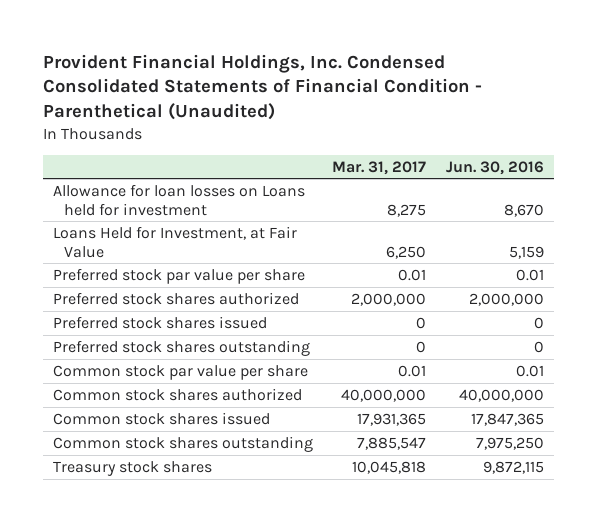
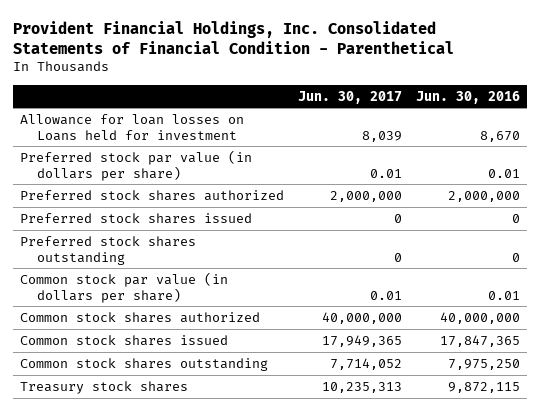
- Provident Financial Holdings, Inc. Condensed Consolidated Statements of Financial Condition - Parenthetical (Unaudited)
+ Provident Financial Holdings, Inc. Consolidated Statements of Financial Condition - Parenthetical
- | Mar. 31, 2017 | Jun. 30, 2016
+ | Jun. 30, 2017 | Jun. 30, 2016
- Loans Held for Investment, at Fair Value | 6,250 | 5,159
- Preferred stock par value per share | 0.01 | 0.01
+ Preferred stock par value (in dollars per share) | 0.01 | 0.01
- Common stock par value per share | 0.01 | 0.01
+ Common stock par value (in dollars per share) | 0.01 | 0.01

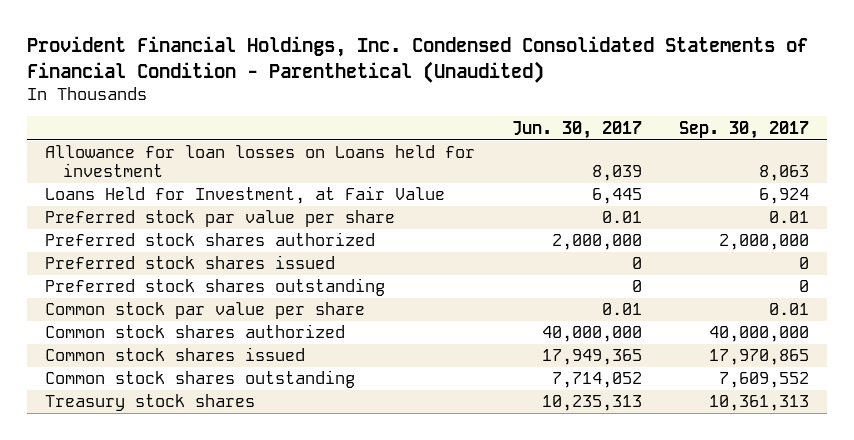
- Provident Financial Holdings, Inc. Consolidated Statements of Financial Condition - Parenthetical
+ Provident Financial Holdings, Inc. Condensed Consolidated Statements of Financial Condition - Parenthetical (Unaudited)
- | Jun. 30, 2017 | Jun. 30, 2016
+ | Jun. 30, 2017 | Sep. 30, 2017
- Preferred stock par value (in dollars per share) | 0.01 | 0.01
+ Loans Held for Investment, at Fair Value | 6,445 | 6,924
+ Preferred stock par value per share | 0.01 | 0.01
- Common stock par value (in dollars per share) | 0.01 | 0.01
+ Common stock par value per share | 0.01 | 0.01

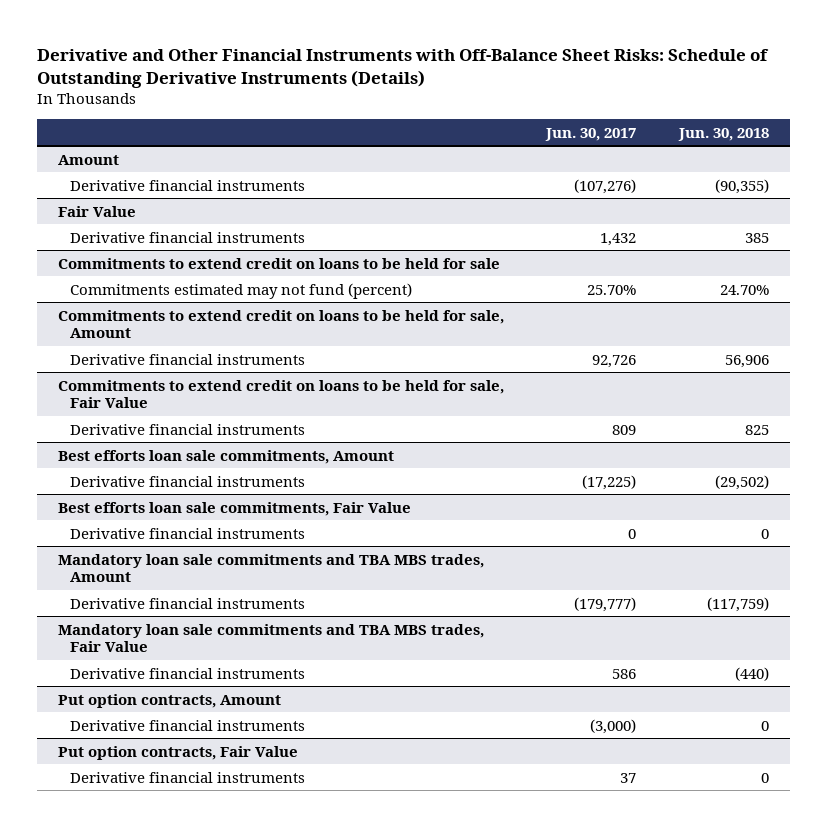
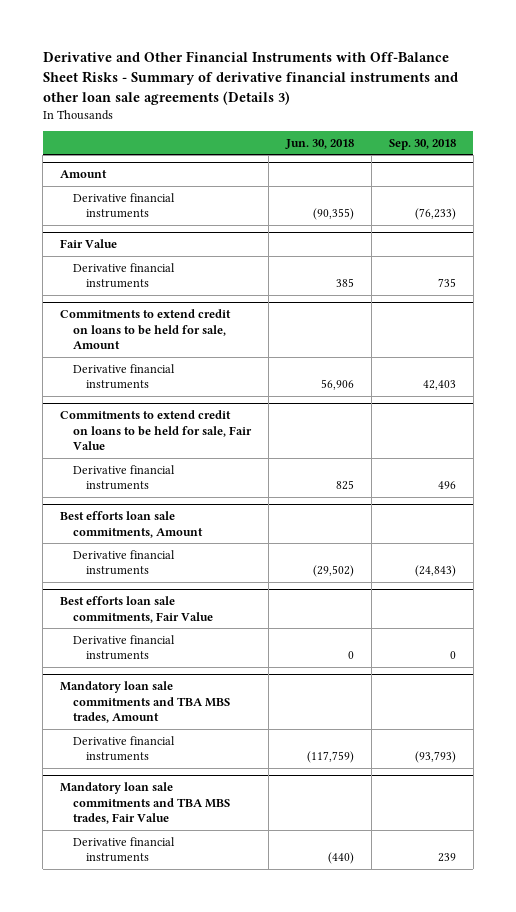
- Derivative and Other Financial Instruments with Off-Balance Sheet Risks: Schedule of Outstanding Derivative Instruments (Details)
+ Derivative and Other Financial Instruments with Off-Balance Sheet Risks - Summary of derivative financial instruments and other loan sale agreements (Details 3)
- | Jun. 30, 2017 | Jun. 30, 2018
+ | Jun. 30, 2018 | Sep. 30, 2018
- Commitments to extend credit on loans to be held for sale
- Commitments estimated may not fund (percent) | 25.70% | 24.70%
- Put option contracts, Amount
- Derivative financial instruments | (3,000) | 0
- Put option contracts, Fair Value
- Derivative financial instruments | 37 | 0

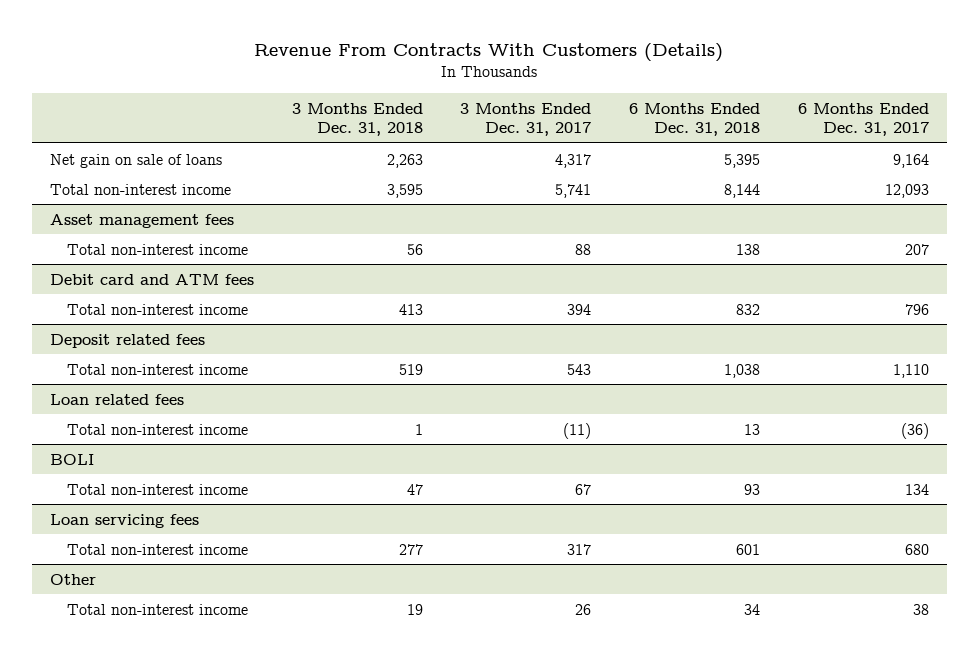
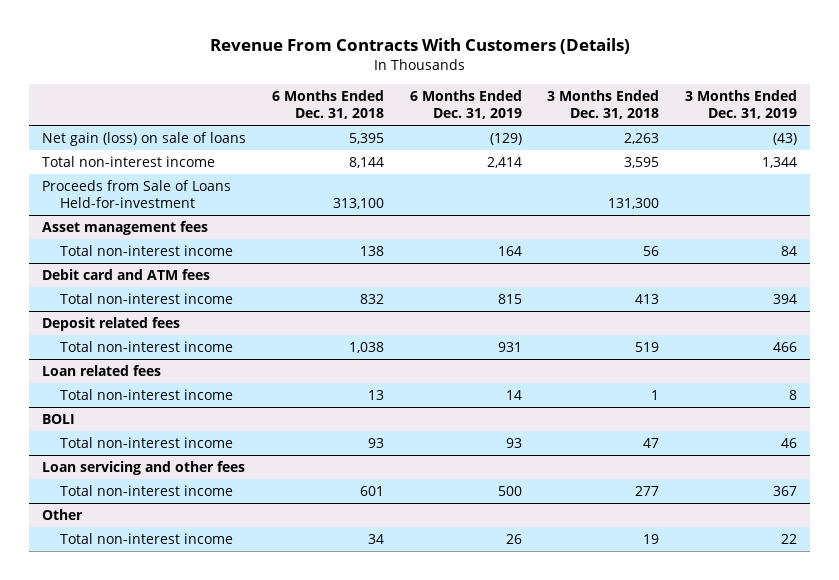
- | 3 Months Ended Dec. 31, 2018 | 3 Months Ended Dec. 31, 2017 | 6 Months Ended Dec. 31, 2018 | 6 Months Ended Dec. 31, 2017
+ | 6 Months Ended Dec. 31, 2018 | 6 Months Ended Dec. 31, 2019 | 3 Months Ended Dec. 31, 2018 | 3 Months Ended Dec. 31, 2019
- Net gain on sale of loans | 2,263 | 4,317 | 5,395 | 9,164
+ Net gain (loss) on sale of loans | 5,395 | (129) | 2,263 | (43)
+ Proceeds from Sale of Loans Held-for-investment | 313,100 | | 131,300 |
- Loan servicing fees
+ Loan servicing and other fees

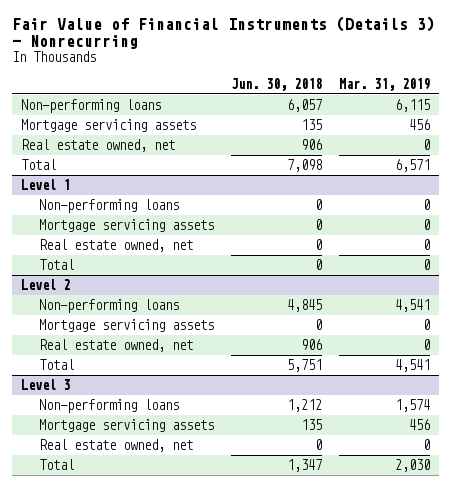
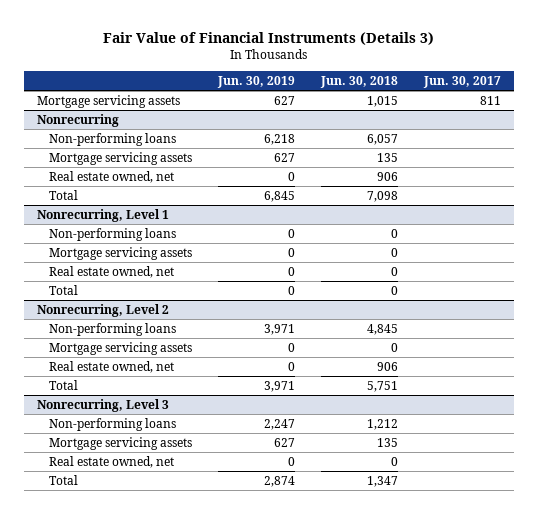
- Fair Value of Financial Instruments (Details 3) - Nonrecurring
+ Fair Value of Financial Instruments (Details 3)
- | Jun. 30, 2018 | Mar. 31, 2019
+ | Jun. 30, 2019 | Jun. 30, 2018 | Jun. 30, 2017
+ Mortgage servicing assets | 627 | 1,015 | 811
+ Nonrecurring
- Level 1
+ Nonrecurring, Level 1
- Level 2
+ Nonrecurring, Level 2
- Level 3
+ Nonrecurring, Level 3

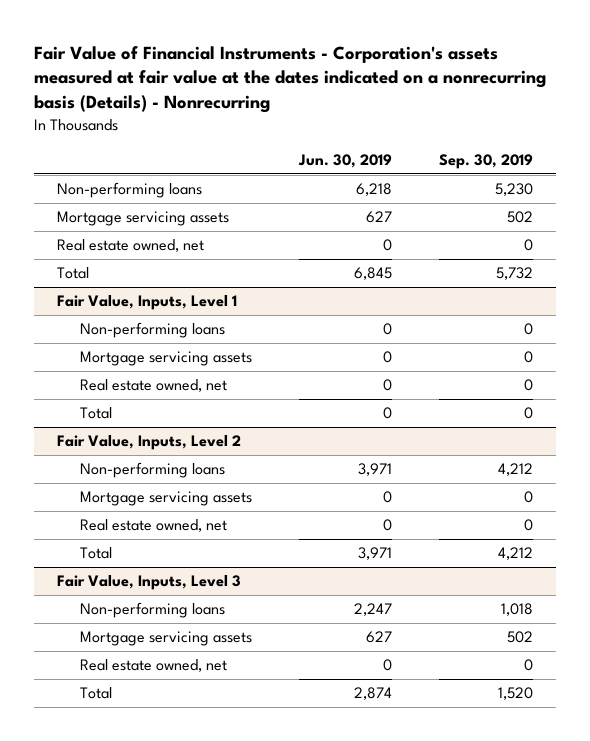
- Fair Value of Financial Instruments (Details 3)
+ Fair Value of Financial Instruments - Corporation's assets measured at fair value at the dates indicated on a nonrecurring basis (Details) - Nonrecurring
- | Jun. 30, 2019 | Jun. 30, 2018 | Jun. 30, 2017
+ | Jun. 30, 2019 | Sep. 30, 2019
- Mortgage servicing assets | 627 | 1,015 | 811
- Nonrecurring
- Nonrecurring, Level 1
+ Fair Value, Inputs, Level 1
- Nonrecurring, Level 2
+ Fair Value, Inputs, Level 2
- Nonrecurring, Level 3
+ Fair Value, Inputs, Level 3

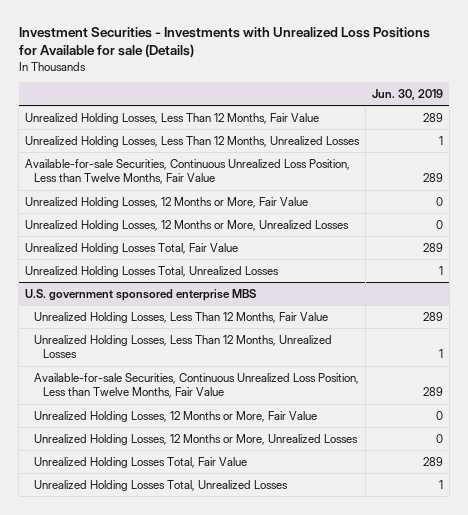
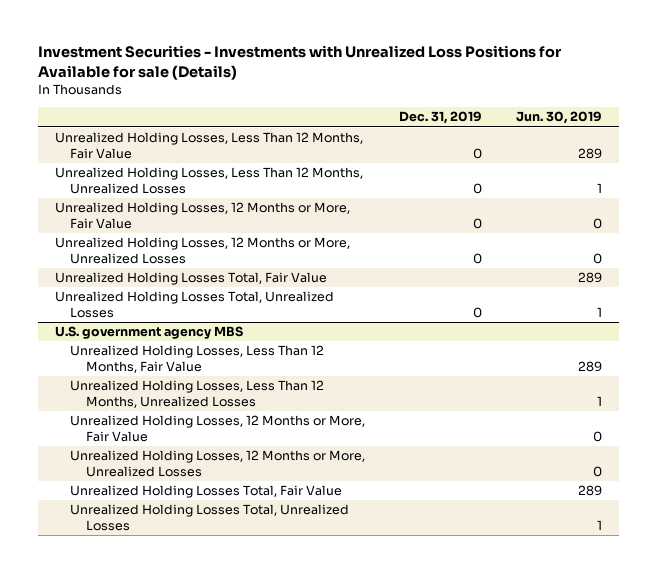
- | Jun. 30, 2019
+ | Dec. 31, 2019 | Jun. 30, 2019
- Available-for-sale Securities, Continuous Unrealized Loss Position, Less than Twelve Months, Fair Value | 289
- U.S. government sponsored enterprise MBS
+ U.S. government agency MBS
- Available-for-sale Securities, Continuous Unrealized Loss Position, Less than Twelve Months, Fair Value | 289

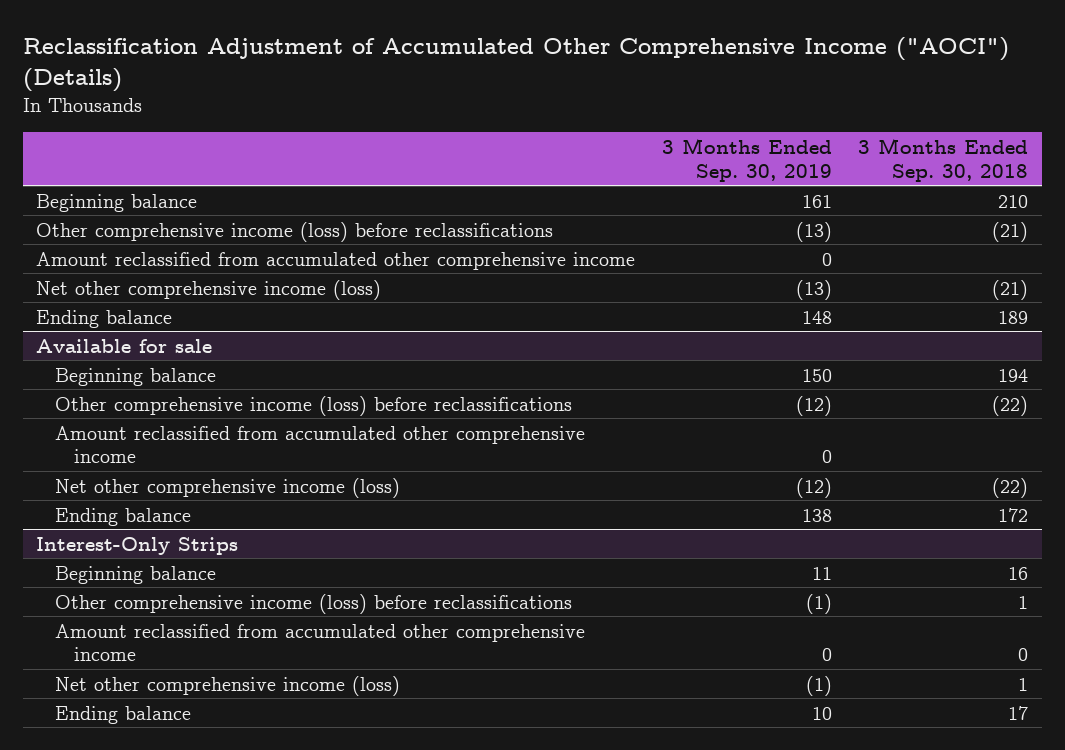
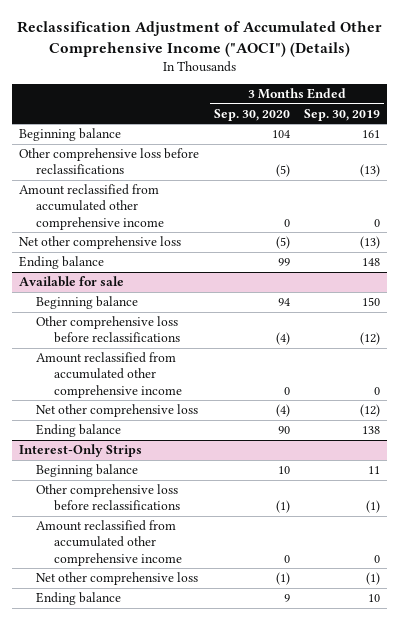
- | 3 Months Ended Sep. 30, 2019 | 3 Months Ended Sep. 30, 2018
+ | 3 Months Ended Sep. 30, 2020 | 3 Months Ended Sep. 30, 2019
- Other comprehensive income (loss) before reclassifications | (13) | (21)
+ Other comprehensive loss before reclassifications | (5) | (13)
- Net other comprehensive income (loss) | (13) | (21)
+ Net other comprehensive loss | (5) | (13)
@ Available for sale
- Other comprehensive income (loss) before reclassifications | (12) | (22)
+ Other comprehensive loss before reclassifications | (4) | (12)
- Net other comprehensive income (loss) | (12) | (22)
+ Net other comprehensive loss | (4) | (12)
@ Interest-Only Strips
- Other comprehensive income (loss) before reclassifications | (1) | 1
+ Other comprehensive loss before reclassifications | (1) | (1)
- Net other comprehensive income (loss) | (1) | 1
+ Net other comprehensive loss | (1) | (1)

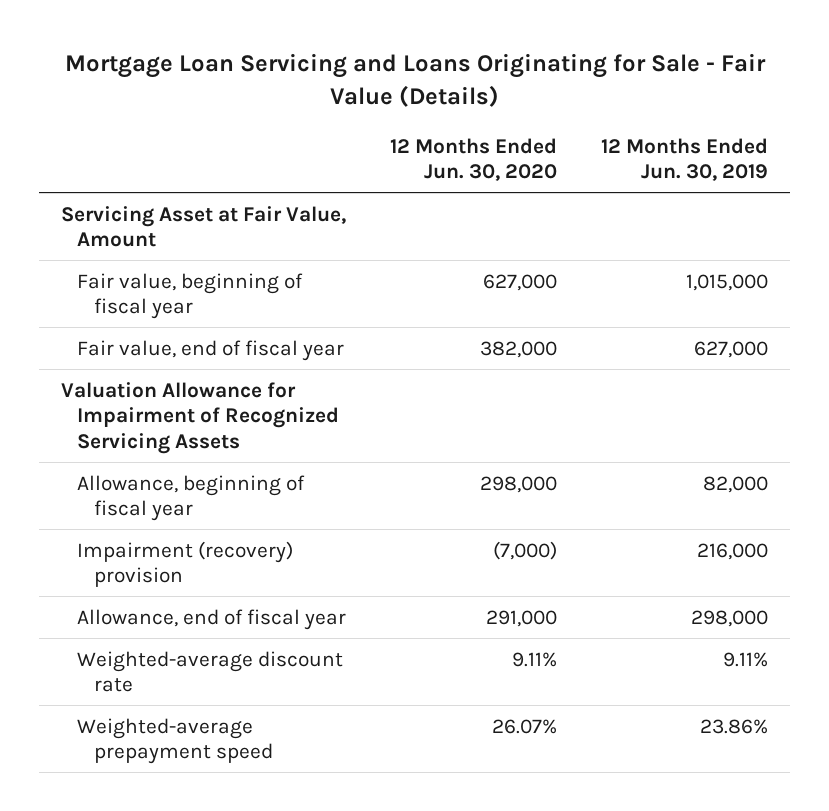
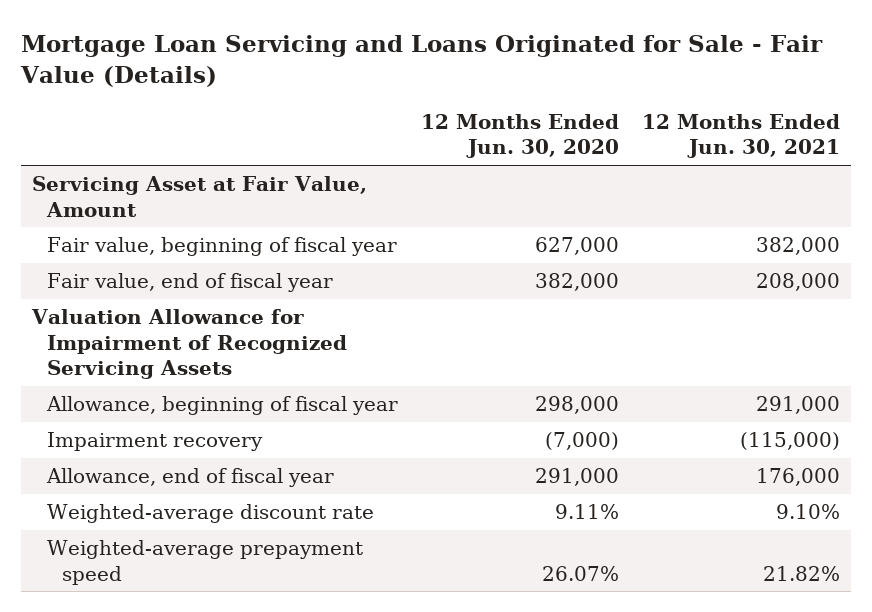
- Mortgage Loan Servicing and Loans Originating for Sale - Fair Value (Details)
+ Mortgage Loan Servicing and Loans Originated for Sale - Fair Value (Details)
- | 12 Months Ended Jun. 30, 2020 | 12 Months Ended Jun. 30, 2019
+ | 12 Months Ended Jun. 30, 2020 | 12 Months Ended Jun. 30, 2021
- Impairment (recovery) provision | (7,000) | 216,000
+ Impairment recovery | (7,000) | (115,000)

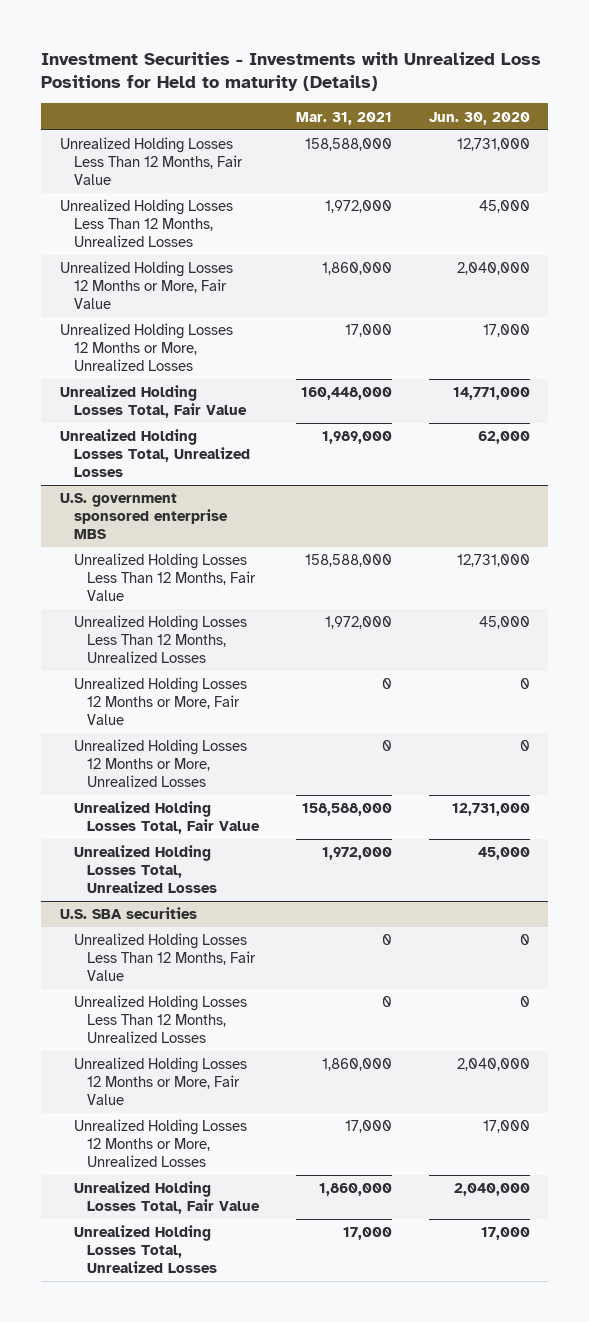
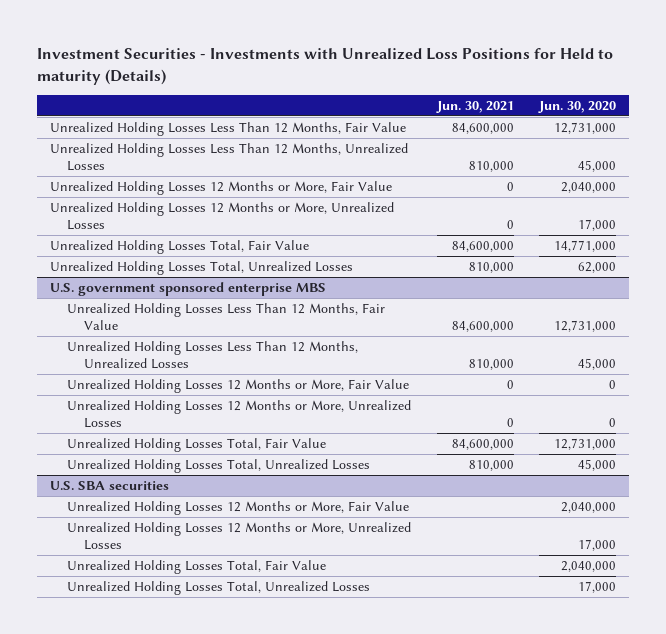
- | Mar. 31, 2021 | Jun. 30, 2020
+ | Jun. 30, 2021 | Jun. 30, 2020
@ U.S. SBA securities
- Unrealized Holding Losses Less Than 12 Months, Fair Value | 0 | 0
- Unrealized Holding Losses Less Than 12 Months, Unrealized Losses | 0 | 0

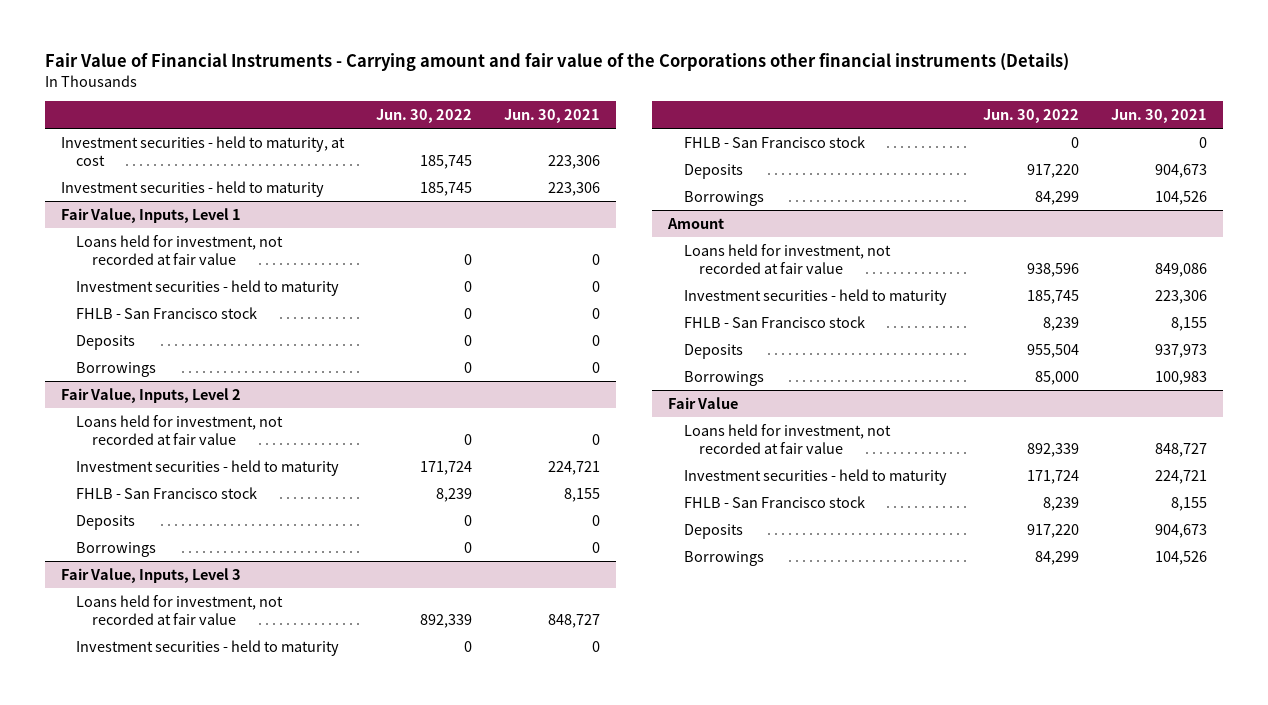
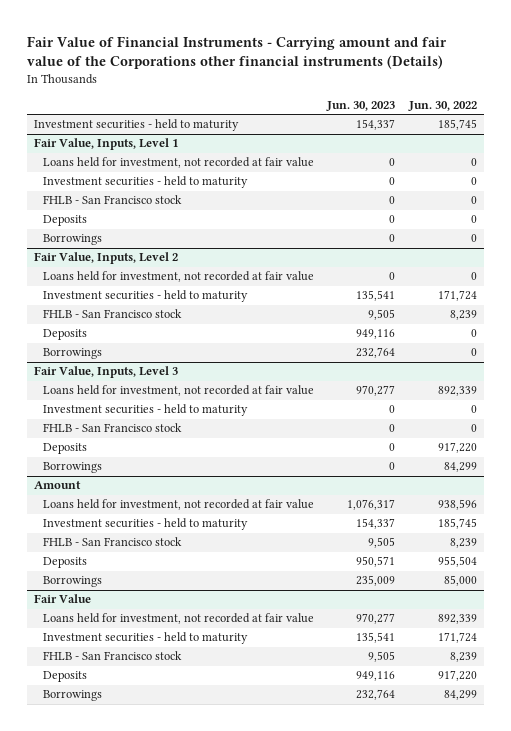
- | Jun. 30, 2022 | Jun. 30, 2021
+ | Jun. 30, 2023 | Jun. 30, 2022
- Investment securities - held to maturity, at cost | 185,745 | 223,306

